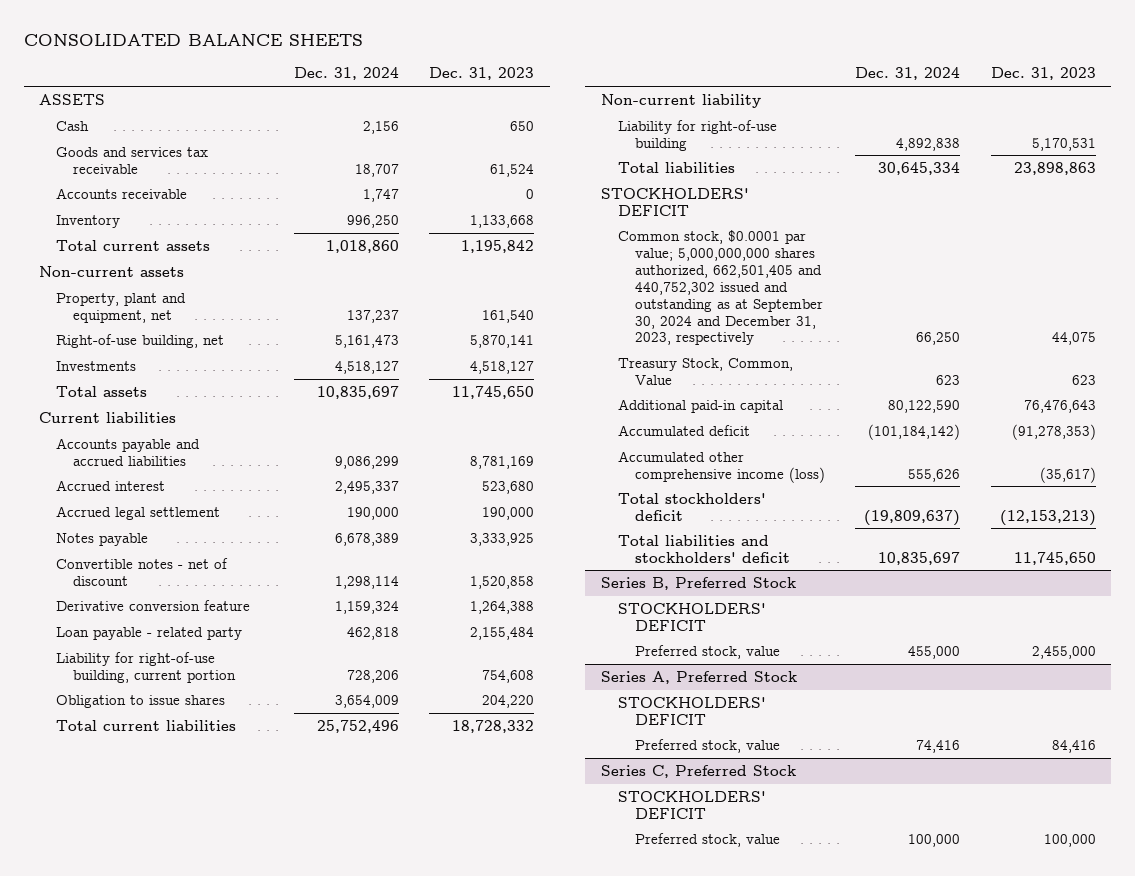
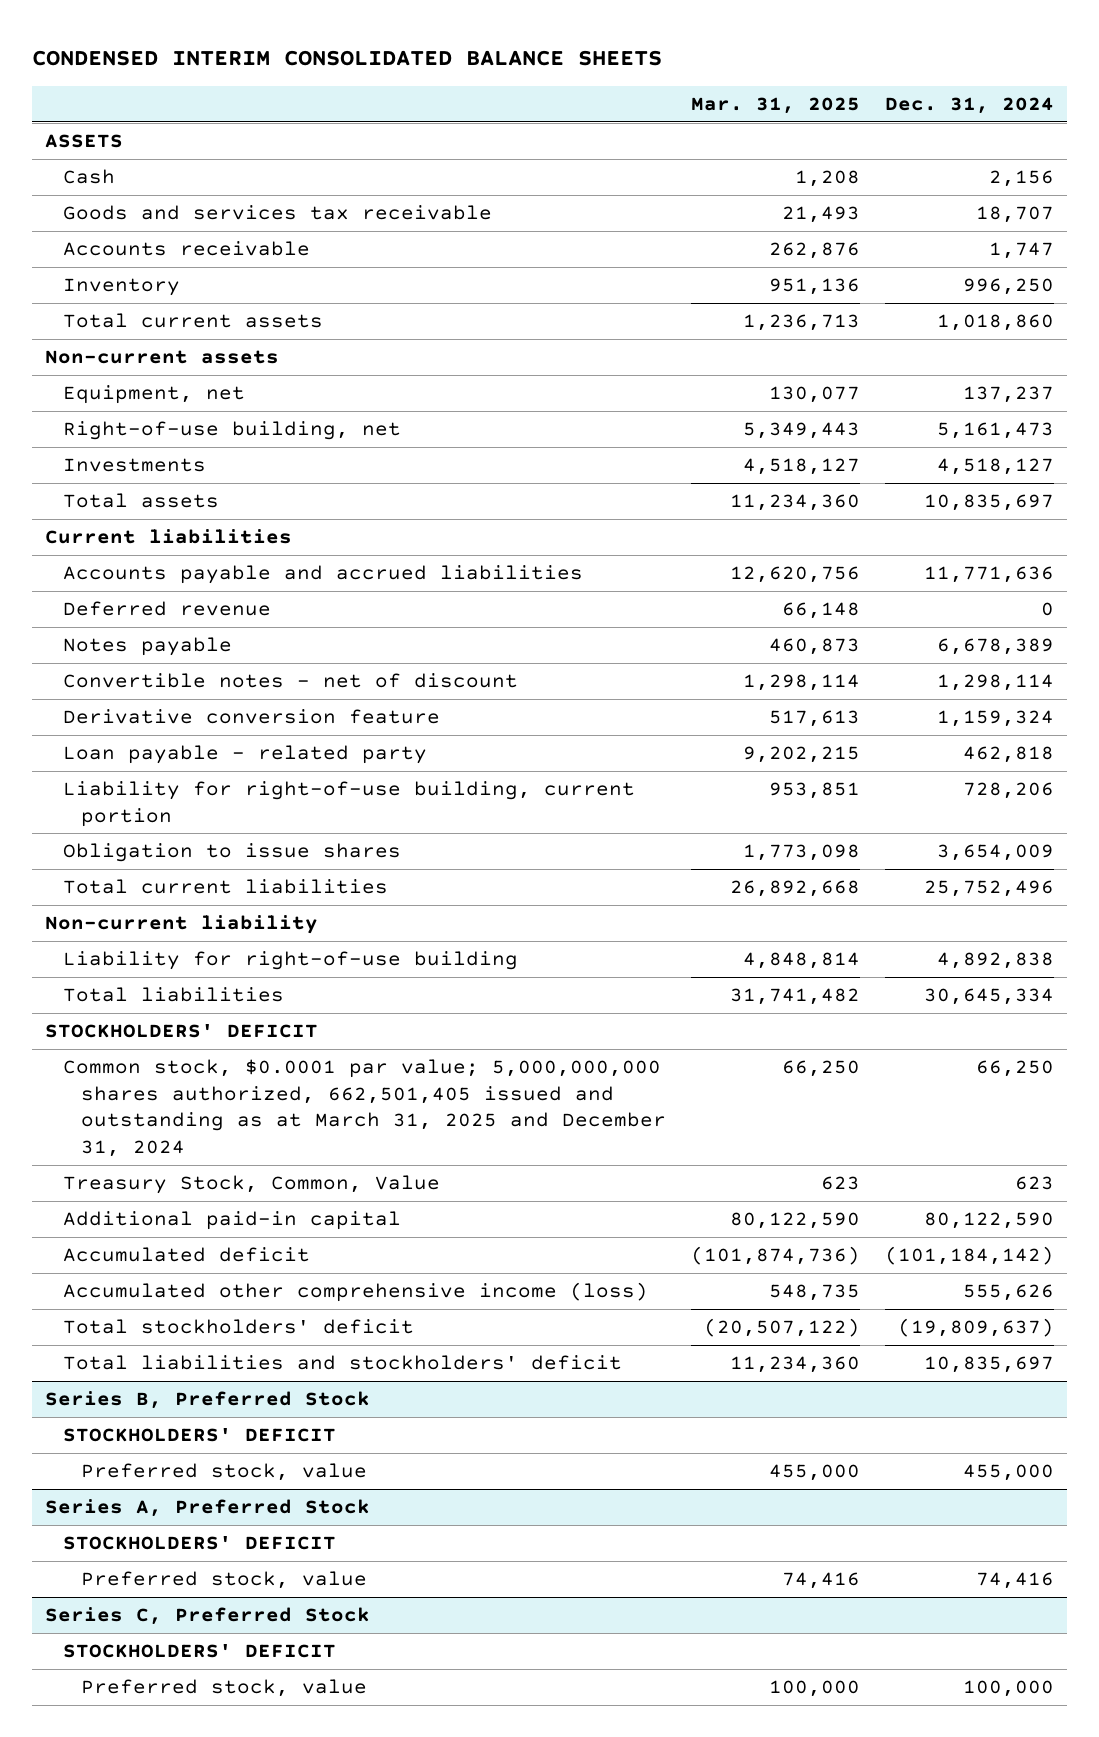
- CONSOLIDATED BALANCE SHEETS
+ CONDENSED INTERIM CONSOLIDATED BALANCE SHEETS
- | Dec. 31, 2024 | Dec. 31, 2023
+ | Mar. 31, 2025 | Dec. 31, 2024
- Property, plant and equipment, net | 137,237 | 161,540
+ Equipment, net | 130,077 | 137,237
- Accounts payable and accrued liabilities | 9,086,299 | 8,781,169
- Accrued interest | 2,495,337 | 523,680
- Accrued legal settlement | 190,000 | 190,000
+ Accounts payable and accrued liabilities | 12,620,756 | 11,771,636
+ Deferred revenue | 66,148 | 0
- Common stock, $0.0001 par value; 5,000,000,000 shares authorized, 662,501,405 and 440,752,302 issued and outstanding as at September 30, 2024 and December 31, 2023, respectively | 66,250 | 44,075
+ Common stock, $0.0001 par value; 5,000,000,000 shares authorized, 662,501,405 issued and outstanding as at March 31, 2025 and December 31, 2024 | 66,250 | 66,250

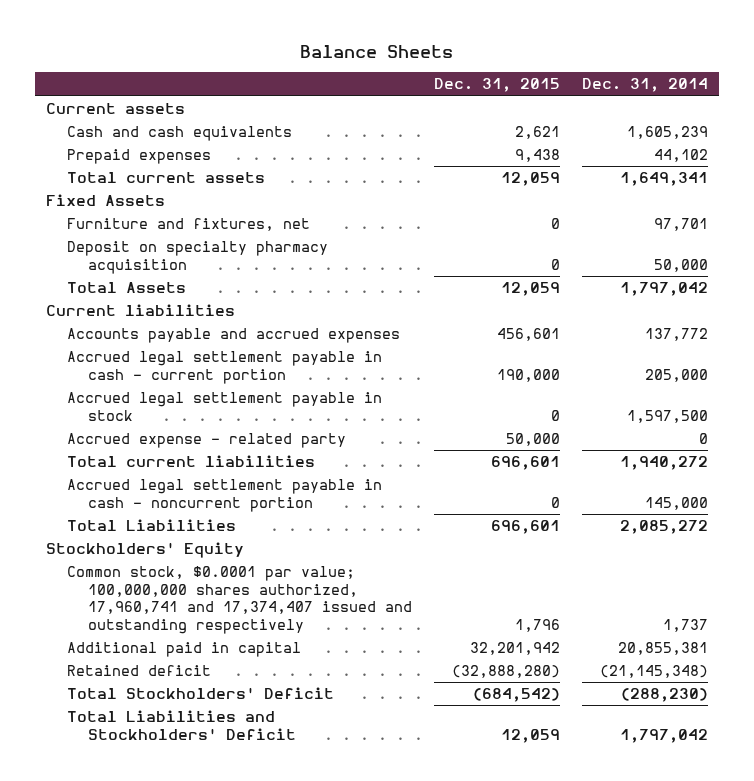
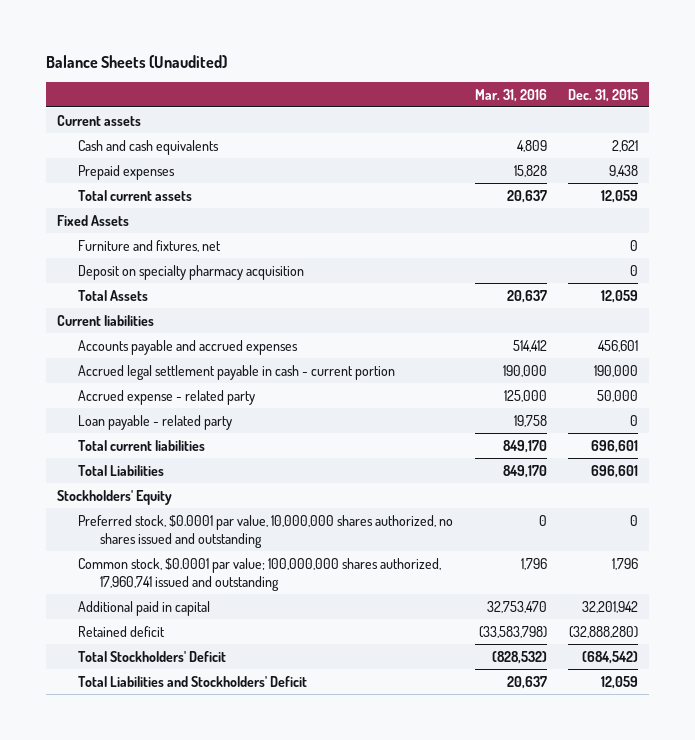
- Balance Sheets
+ Balance Sheets (Unaudited)
- | Dec. 31, 2015 | Dec. 31, 2014
+ | Mar. 31, 2016 | Dec. 31, 2015
- Accrued legal settlement payable in stock | 0 | 1,597,500
+ Loan payable - related party | 19,758 | 0
- Accrued legal settlement payable in cash - noncurrent portion | 0 | 145,000
- Common stock, $0.0001 par value; 100,000,000 shares authorized, 17,960,741 and 17,374,407 issued and outstanding respectively | 1,796 | 1,737
+ Preferred stock, $0.0001 par value, 10,000,000 shares authorized, no shares issued and outstanding | 0 | 0
+ Common stock, $0.0001 par value; 100,000,000 shares authorized, 17,960,741 issued and outstanding | 1,796 | 1,796

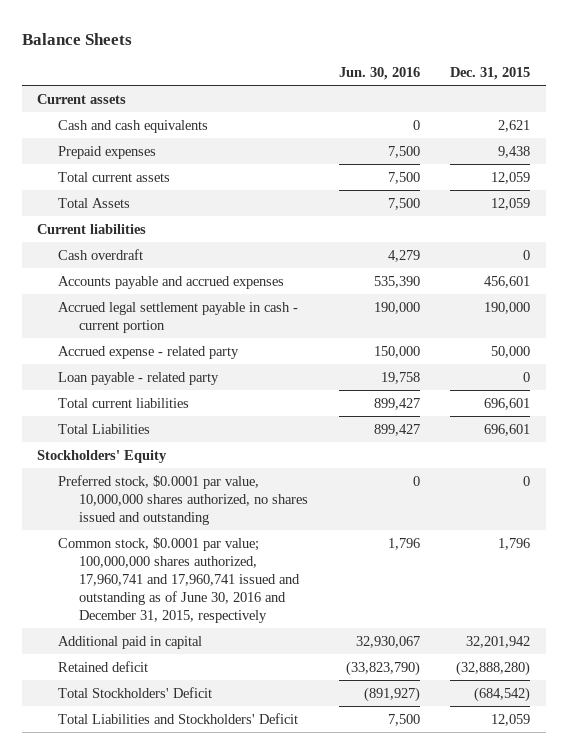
- Balance Sheets (Unaudited)
+ Balance Sheets
- | Mar. 31, 2016 | Dec. 31, 2015
+ | Jun. 30, 2016 | Dec. 31, 2015
- Fixed Assets
- Furniture and fixtures, net | | 0
- Deposit on specialty pharmacy acquisition | | 0
+ Cash overdraft | 4,279 | 0
- Common stock, $0.0001 par value; 100,000,000 shares authorized, 17,960,741 issued and outstanding | 1,796 | 1,796
+ Common stock, $0.0001 par value; 100,000,000 shares authorized, 17,960,741 and 17,960,741 issued and outstanding as of June 30, 2016 and December 31, 2015, respectively | 1,796 | 1,796

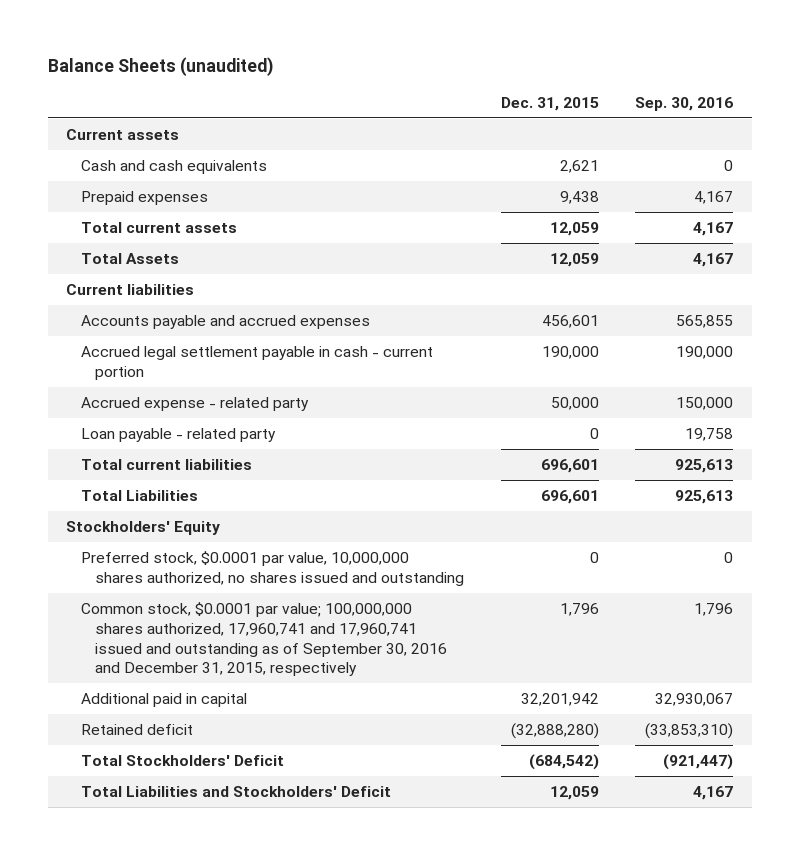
- Balance Sheets
+ Balance Sheets (unaudited)
- | Jun. 30, 2016 | Dec. 31, 2015
+ | Dec. 31, 2015 | Sep. 30, 2016
- Cash overdraft | 4,279 | 0
- Common stock, $0.0001 par value; 100,000,000 shares authorized, 17,960,741 and 17,960,741 issued and outstanding as of June 30, 2016 and December 31, 2015, respectively | 1,796 | 1,796
+ Common stock, $0.0001 par value; 100,000,000 shares authorized, 17,960,741 and 17,960,741 issued and outstanding as of September 30, 2016 and December 31, 2015, respectively | 1,796 | 1,796

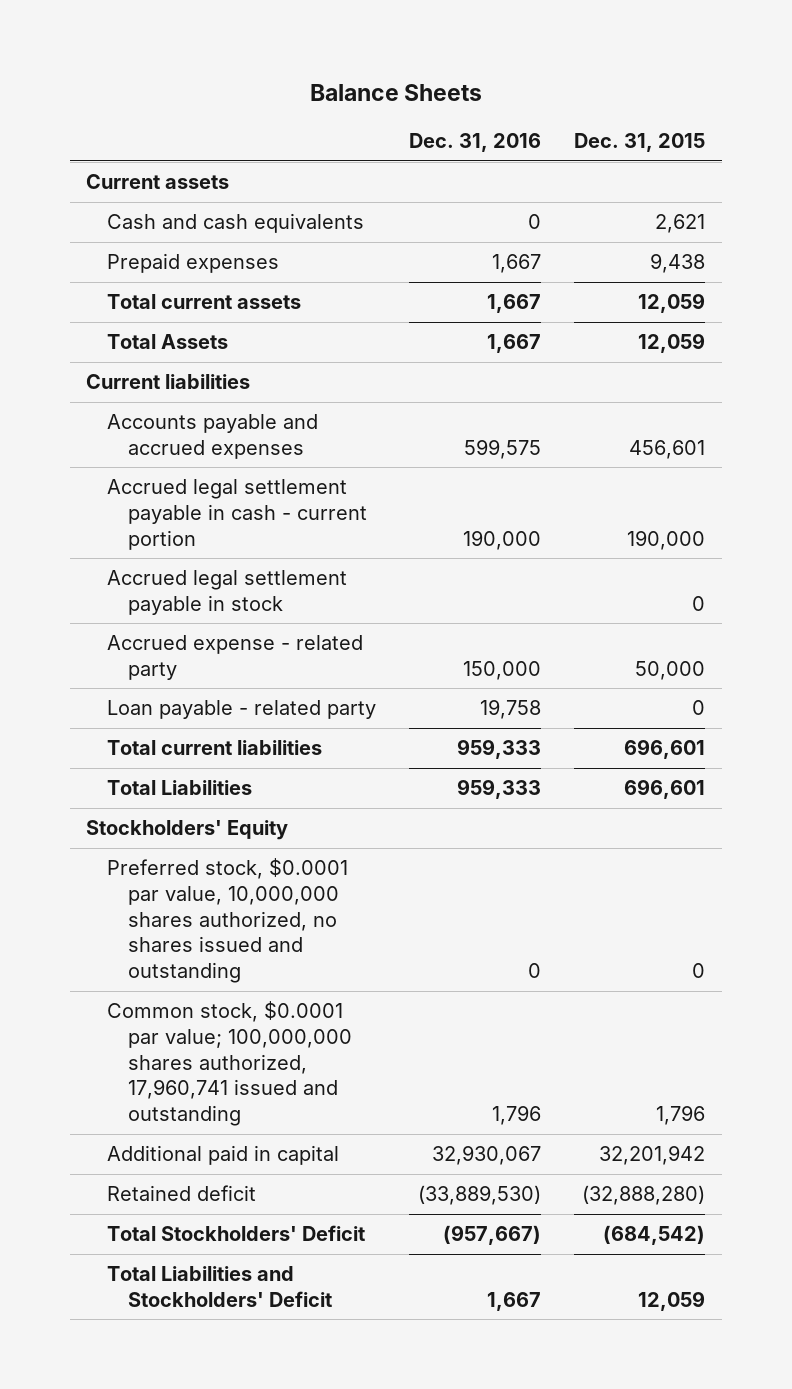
- Balance Sheets (unaudited)
+ Balance Sheets
- | Dec. 31, 2015 | Sep. 30, 2016
+ | Dec. 31, 2016 | Dec. 31, 2015
+ Accrued legal settlement payable in stock | | 0
- Common stock, $0.0001 par value; 100,000,000 shares authorized, 17,960,741 and 17,960,741 issued and outstanding as of September 30, 2016 and December 31, 2015, respectively | 1,796 | 1,796
+ Common stock, $0.0001 par value; 100,000,000 shares authorized, 17,960,741 issued and outstanding | 1,796 | 1,796

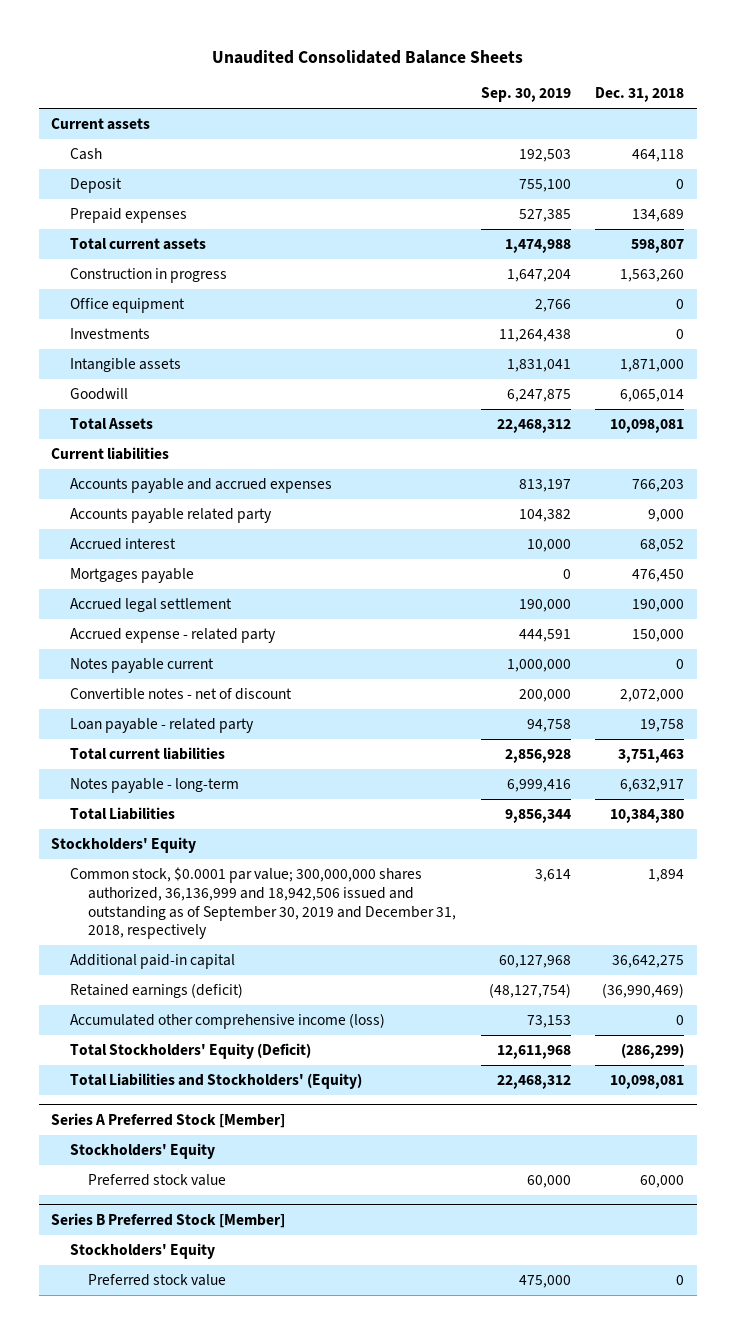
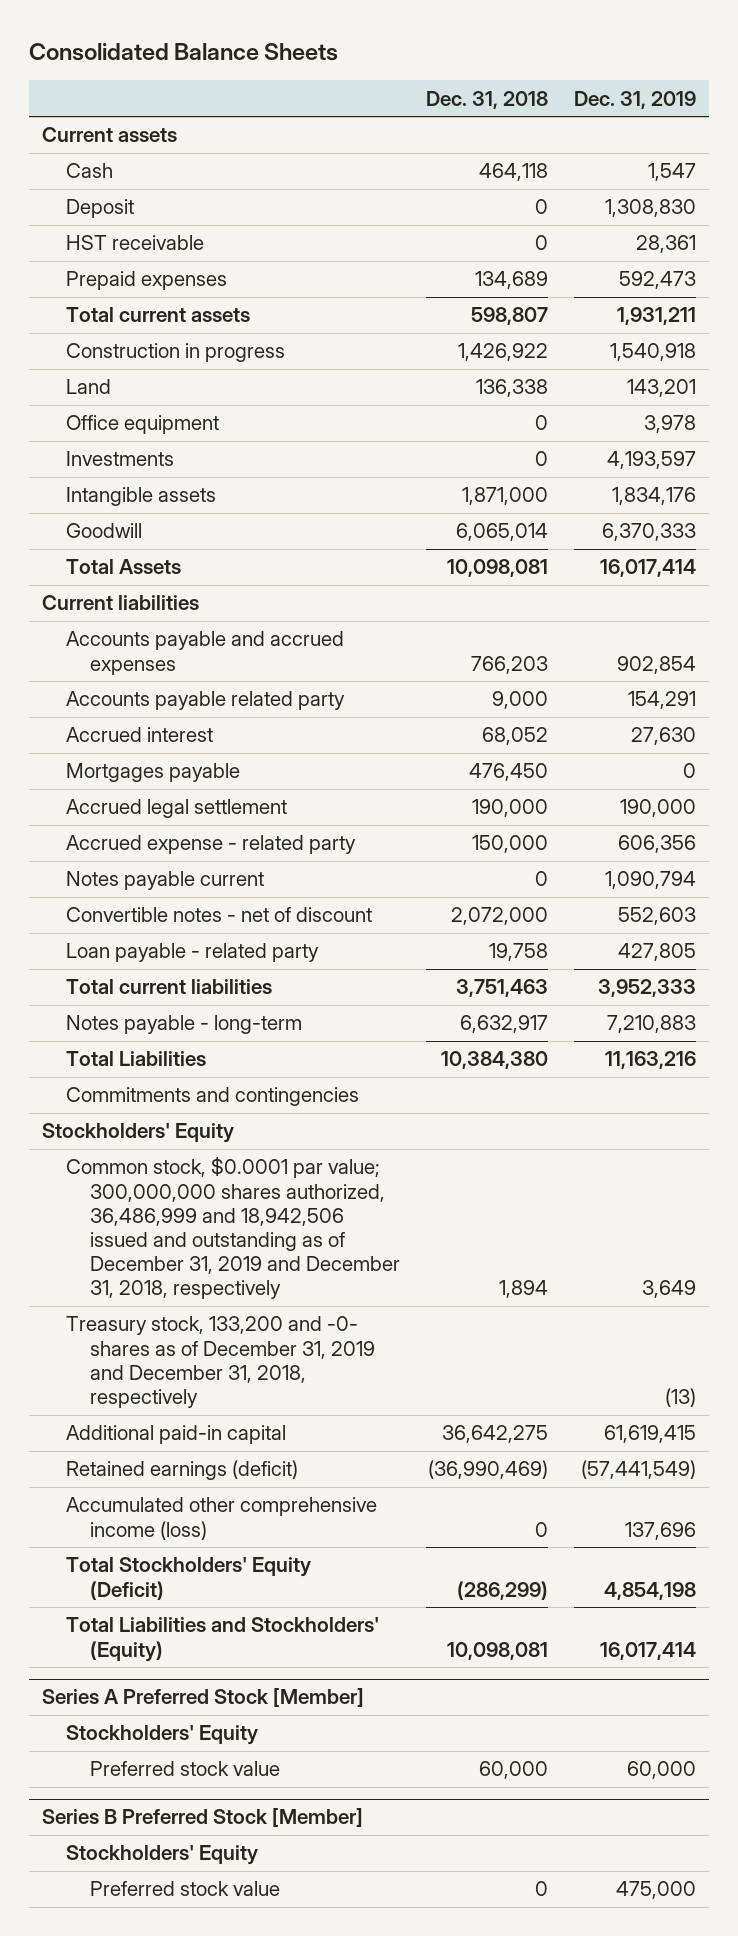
- Unaudited Consolidated Balance Sheets
+ Consolidated Balance Sheets
- | Sep. 30, 2019 | Dec. 31, 2018
+ | Dec. 31, 2018 | Dec. 31, 2019
+ HST receivable | 0 | 28,361
- Construction in progress | 1,647,204 | 1,563,260
+ Construction in progress | 1,426,922 | 1,540,918
+ Land | 136,338 | 143,201
+ Commitments and contingencies
- Common stock, $0.0001 par value; 300,000,000 shares authorized, 36,136,999 and 18,942,506 issued and outstanding as of September 30, 2019 and December 31, 2018, respectively | 3,614 | 1,894
+ Common stock, $0.0001 par value; 300,000,000 shares authorized, 36,486,999 and 18,942,506 issued and outstanding as of December 31, 2019 and December 31, 2018, respectively | 1,894 | 3,649
+ Treasury stock, 133,200 and -0- shares as of December 31, 2019 and December 31, 2018, respectively | | (13)

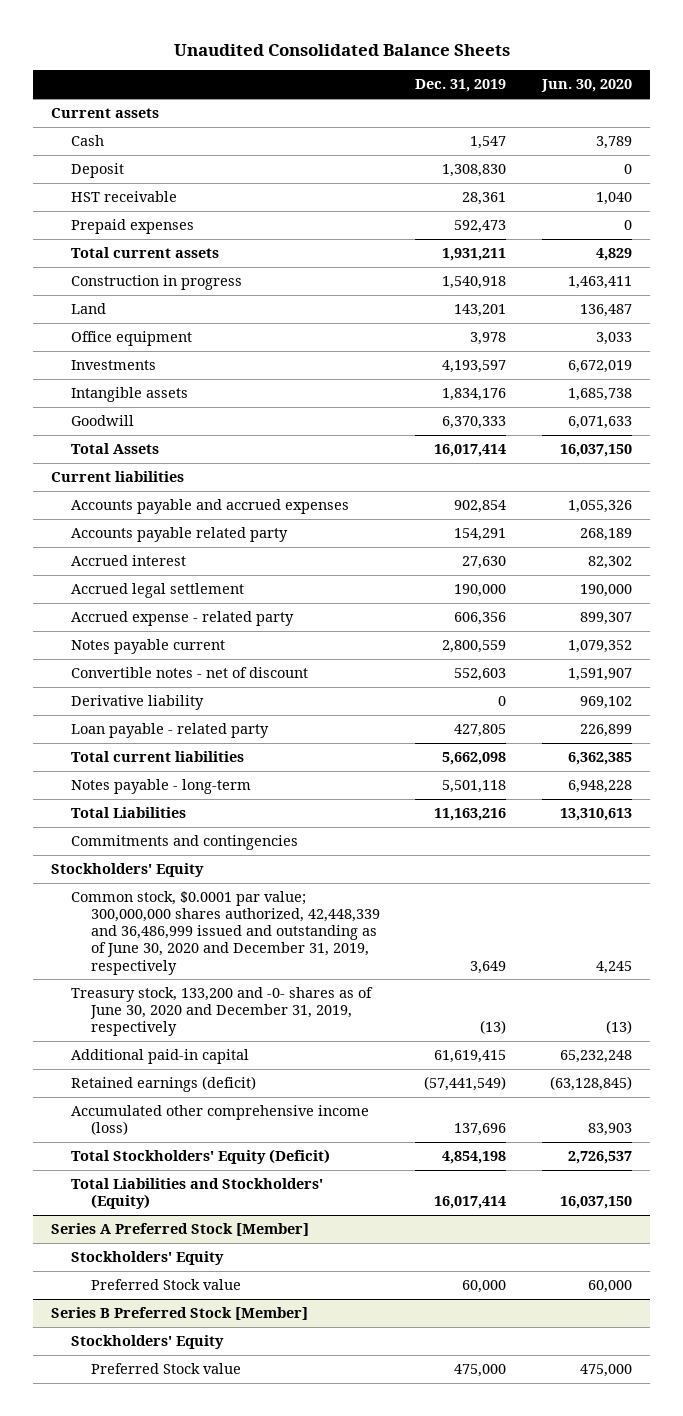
- Consolidated Balance Sheets
+ Unaudited Consolidated Balance Sheets
- | Dec. 31, 2018 | Dec. 31, 2019
+ | Dec. 31, 2019 | Jun. 30, 2020
- Mortgages payable | 476,450 | 0
- Notes payable current | 0 | 1,090,794
+ Notes payable current | 2,800,559 | 1,079,352
+ Derivative liability | 0 | 969,102
- Total current liabilities | 3,751,463 | 3,952,333
- Notes payable - long-term | 6,632,917 | 7,210,883
+ Total current liabilities | 5,662,098 | 6,362,385
+ Notes payable - long-term | 5,501,118 | 6,948,228
- Common stock, $0.0001 par value; 300,000,000 shares authorized, 36,486,999 and 18,942,506 issued and outstanding as of December 31, 2019 and December 31, 2018, respectively | 1,894 | 3,649
- Treasury stock, 133,200 and -0- shares as of December 31, 2019 and December 31, 2018, respectively | | (13)
+ Common stock, $0.0001 par value; 300,000,000 shares authorized, 42,448,339 and 36,486,999 issued and outstanding as of June 30, 2020 and December 31, 2019, respectively | 3,649 | 4,245
+ Treasury stock, 133,200 and -0- shares as of June 30, 2020 and December 31, 2019, respectively | (13) | (13)
@ Series A Preferred Stock [Member]
- Preferred stock value | 60,000 | 60,000
+ Preferred Stock value | 60,000 | 60,000
@ Series B Preferred Stock [Member]
- Preferred stock value | 0 | 475,000
+ Preferred Stock value | 475,000 | 475,000

